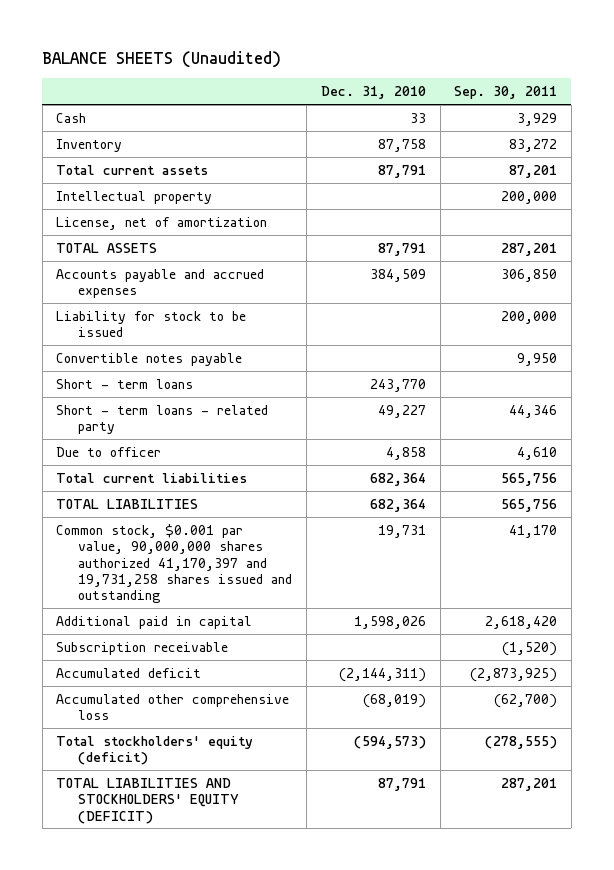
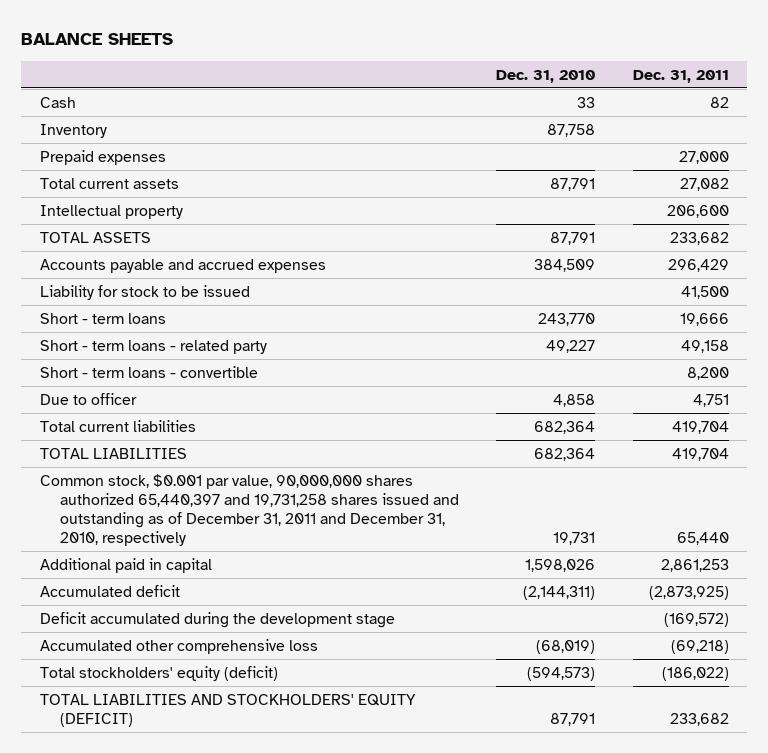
- BALANCE SHEETS (Unaudited)
+ BALANCE SHEETS
- | Dec. 31, 2010 | Sep. 30, 2011
+ | Dec. 31, 2010 | Dec. 31, 2011
+ Prepaid expenses | | 27,000
- License, net of amortization
- Convertible notes payable | | 9,950
+ Short - term loans - convertible | | 8,200
- Common stock, $0.001 par value, 90,000,000 shares authorized 41,170,397 and 19,731,258 shares issued and outstanding | 19,731 | 41,170
+ Common stock, $0.001 par value, 90,000,000 shares authorized 65,440,397 and 19,731,258 shares issued and outstanding as of December 31, 2011 and December 31, 2010, respectively | 19,731 | 65,440
- Subscription receivable | | (1,520)
+ Deficit accumulated during the development stage | | (169,572)

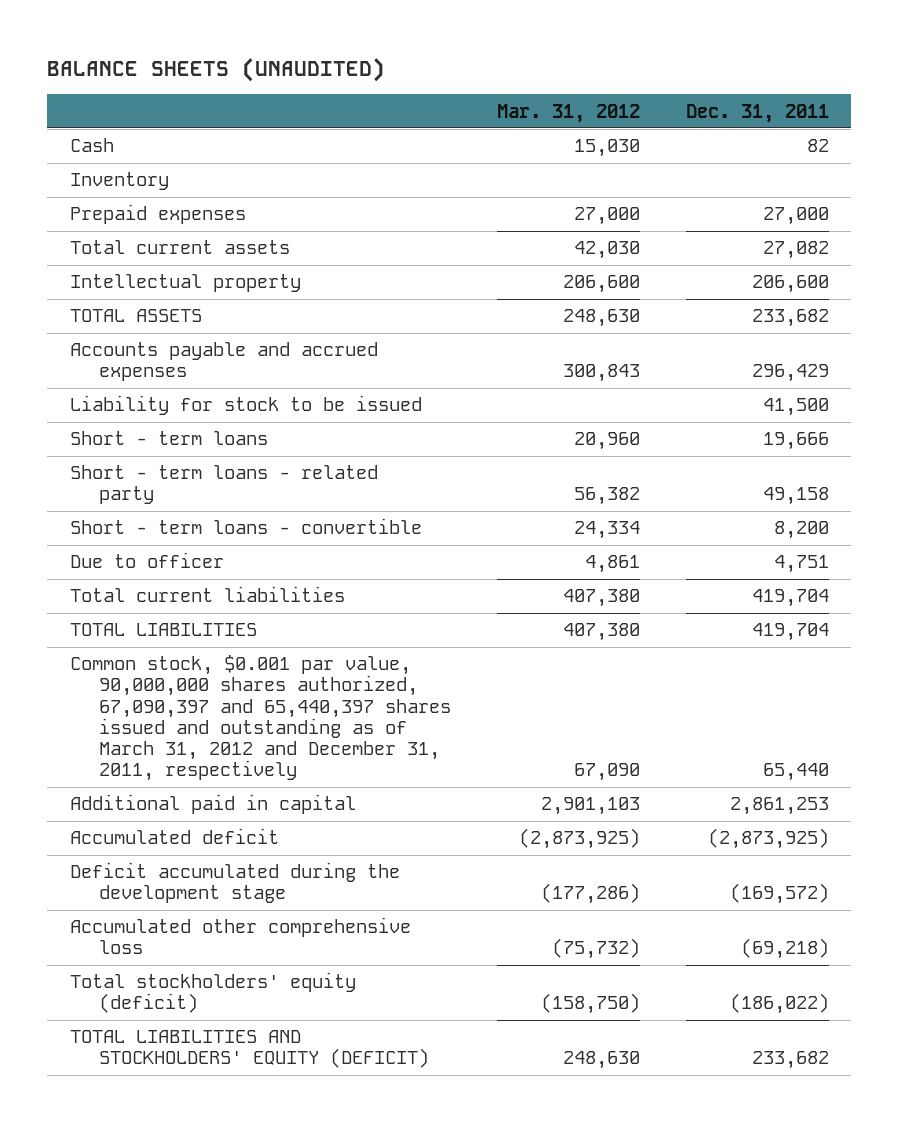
- BALANCE SHEETS
+ BALANCE SHEETS (UNAUDITED)
- | Dec. 31, 2010 | Dec. 31, 2011
+ | Mar. 31, 2012 | Dec. 31, 2011
- Common stock, $0.001 par value, 90,000,000 shares authorized 65,440,397 and 19,731,258 shares issued and outstanding as of December 31, 2011 and December 31, 2010, respectively | 19,731 | 65,440
+ Common stock, $0.001 par value, 90,000,000 shares authorized, 67,090,397 and 65,440,397 shares issued and outstanding as of March 31, 2012 and December 31, 2011, respectively | 67,090 | 65,440

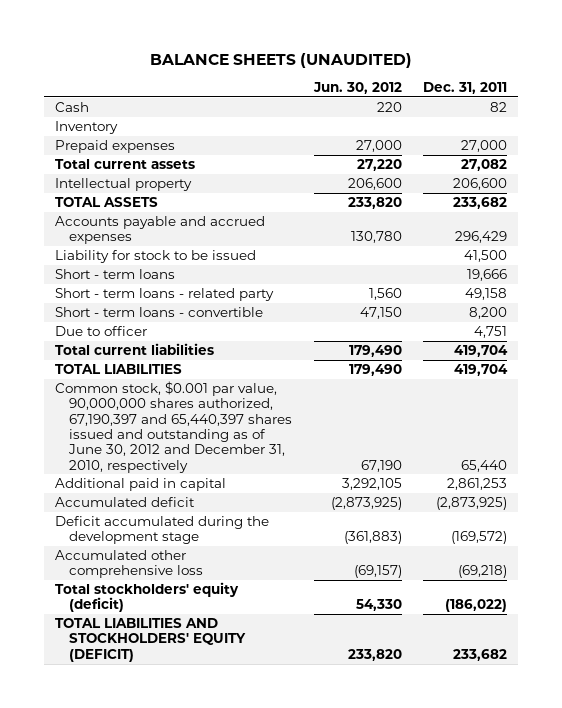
- | Mar. 31, 2012 | Dec. 31, 2011
+ | Jun. 30, 2012 | Dec. 31, 2011
- Common stock, $0.001 par value, 90,000,000 shares authorized, 67,090,397 and 65,440,397 shares issued and outstanding as of March 31, 2012 and December 31, 2011, respectively | 67,090 | 65,440
+ Common stock, $0.001 par value, 90,000,000 shares authorized, 67,190,397 and 65,440,397 shares issued and outstanding as of June 30, 2012 and December 31, 2010, respectively | 67,190 | 65,440

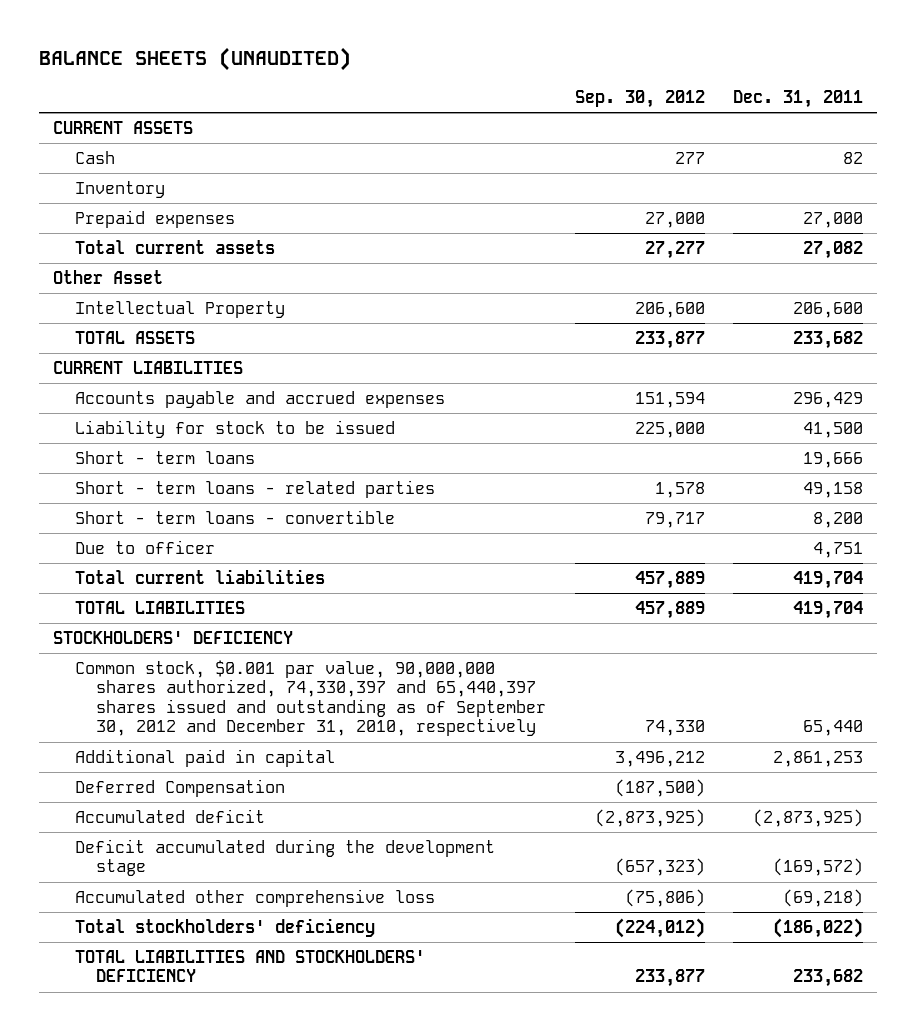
- | Jun. 30, 2012 | Dec. 31, 2011
+ | Sep. 30, 2012 | Dec. 31, 2011
+ CURRENT ASSETS
- Intellectual property | 206,600 | 206,600
+ Other Asset
+ Intellectual Property | 206,600 | 206,600
+ CURRENT LIABILITIES
- Short - term loans - related party | 1,560 | 49,158
+ Short - term loans - related parties | 1,578 | 49,158
- Common stock, $0.001 par value, 90,000,000 shares authorized, 67,190,397 and 65,440,397 shares issued and outstanding as of June 30, 2012 and December 31, 2010, respectively | 67,190 | 65,440
+ STOCKHOLDERS' DEFICIENCY
+ Common stock, $0.001 par value, 90,000,000 shares authorized, 74,330,397 and 65,440,397 shares issued and outstanding as of September 30, 2012 and December 31, 2010, respectively | 74,330 | 65,440
+ Deferred Compensation | (187,500) |
- Total stockholders' equity (deficit) | 54,330 | (186,022)
- TOTAL LIABILITIES AND STOCKHOLDERS' EQUITY (DEFICIT) | 233,820 | 233,682
+ Total stockholders' deficiency | (224,012) | (186,022)
+ TOTAL LIABILITIES AND STOCKHOLDERS' DEFICIENCY | 233,877 | 233,682

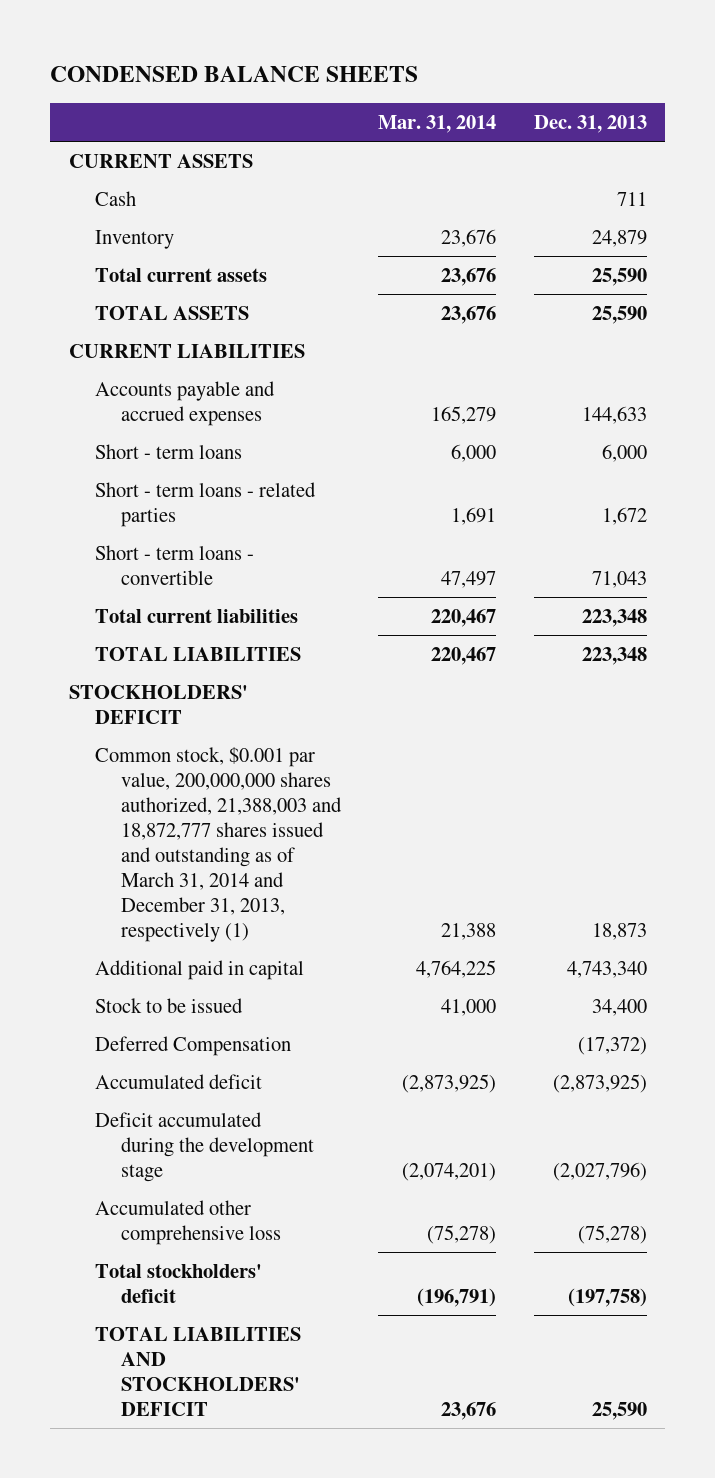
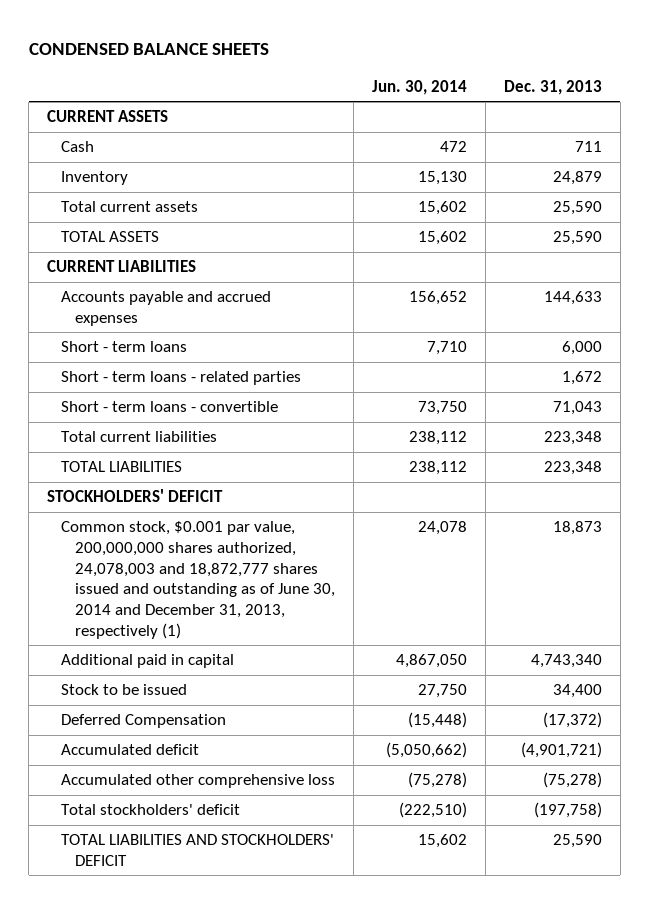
- | Mar. 31, 2014 | Dec. 31, 2013
+ | Jun. 30, 2014 | Dec. 31, 2013
- Common stock, $0.001 par value, 200,000,000 shares authorized, 21,388,003 and 18,872,777 shares issued and outstanding as of March 31, 2014 and December 31, 2013, respectively (1) | 21,388 | 18,873
+ Common stock, $0.001 par value, 200,000,000 shares authorized, 24,078,003 and 18,872,777 shares issued and outstanding as of June 30, 2014 and December 31, 2013, respectively (1) | 24,078 | 18,873
- Accumulated deficit | (2,873,925) | (2,873,925)
- Deficit accumulated during the development stage | (2,074,201) | (2,027,796)
+ Accumulated deficit | (5,050,662) | (4,901,721)

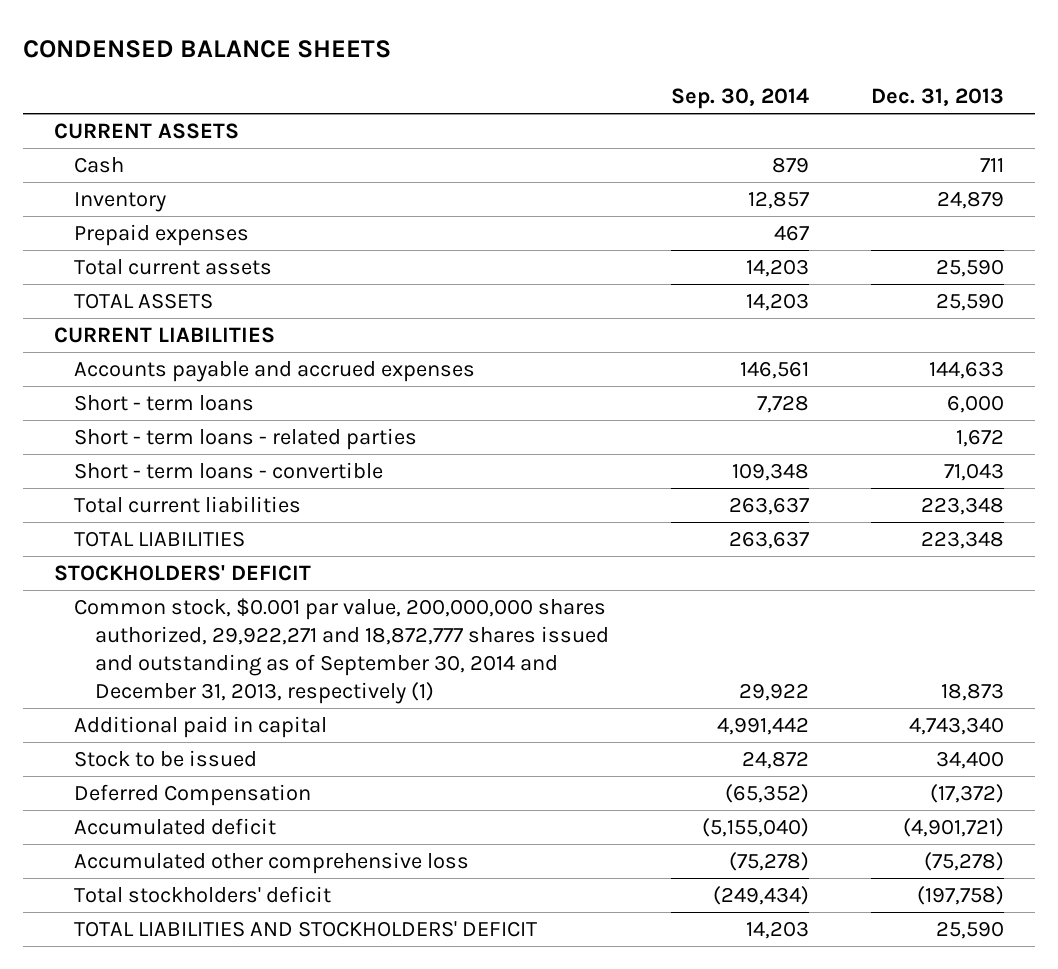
- | Jun. 30, 2014 | Dec. 31, 2013
+ | Sep. 30, 2014 | Dec. 31, 2013
+ Prepaid expenses | 467 |
- Common stock, $0.001 par value, 200,000,000 shares authorized, 24,078,003 and 18,872,777 shares issued and outstanding as of June 30, 2014 and December 31, 2013, respectively (1) | 24,078 | 18,873
+ Common stock, $0.001 par value, 200,000,000 shares authorized, 29,922,271 and 18,872,777 shares issued and outstanding as of September 30, 2014 and December 31, 2013, respectively (1) | 29,922 | 18,873

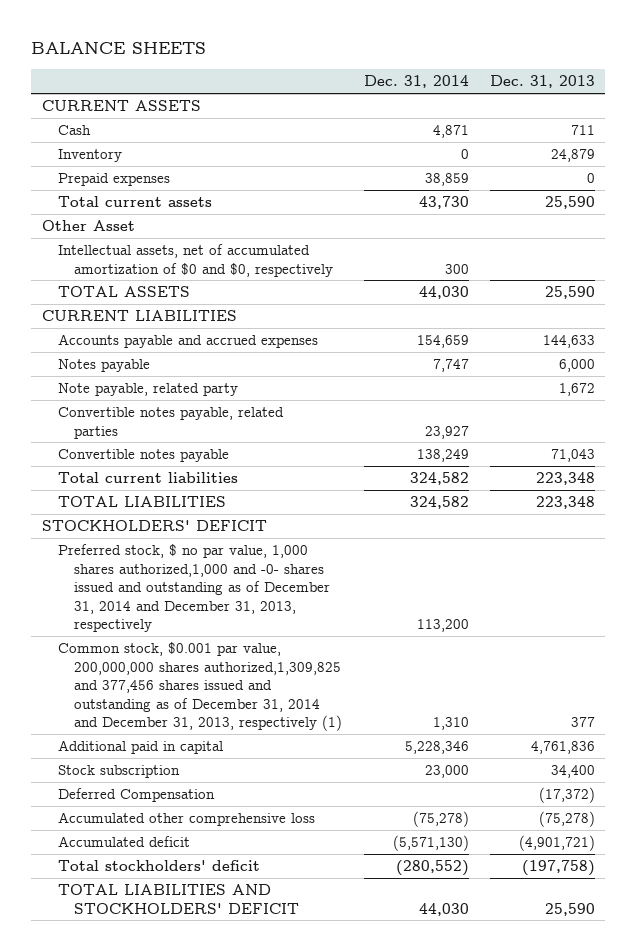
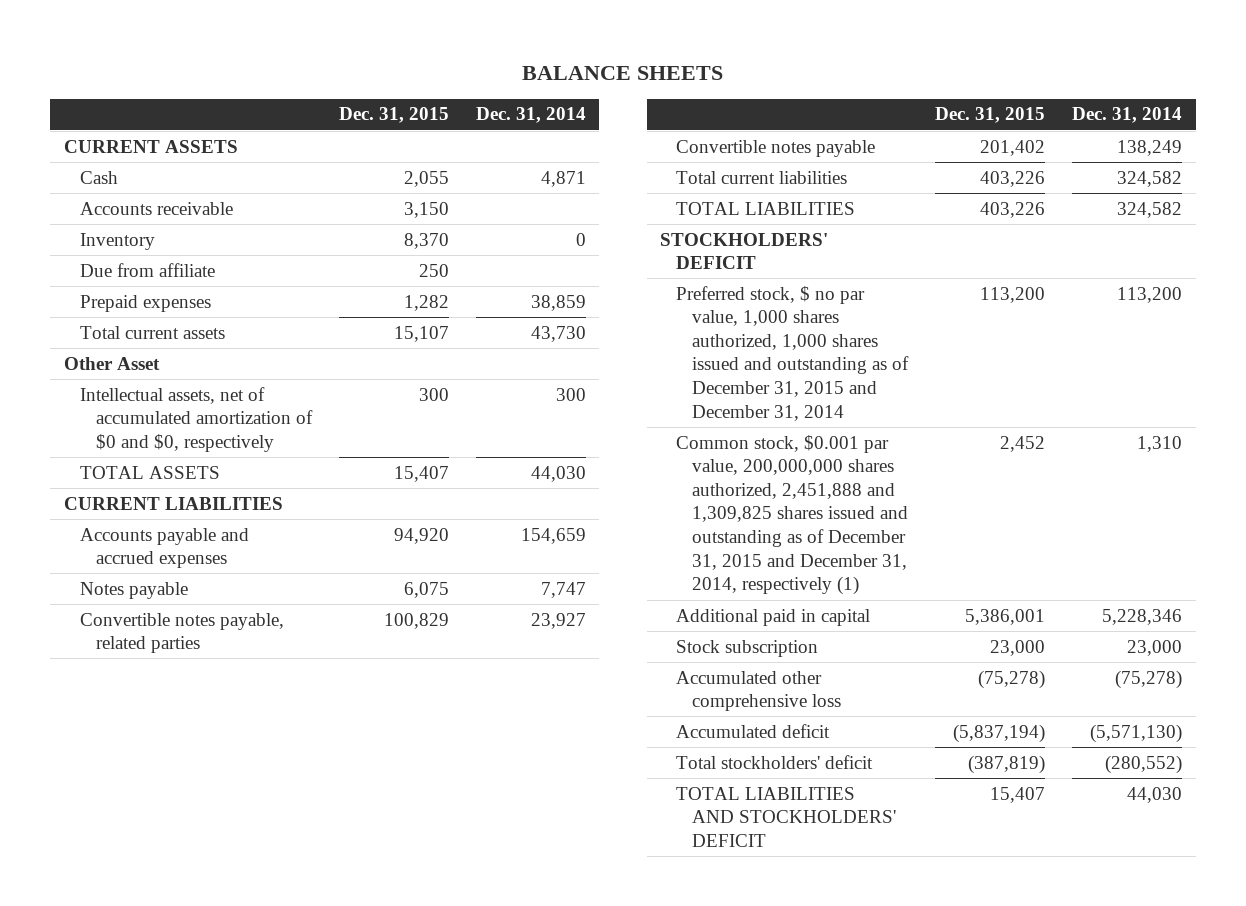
- | Dec. 31, 2014 | Dec. 31, 2013
+ | Dec. 31, 2015 | Dec. 31, 2014
+ Accounts receivable | 3,150 |
+ Due from affiliate | 250 |
- Note payable, related party | | 1,672
- Preferred stock, $ no par value, 1,000 shares authorized,1,000 and -0- shares issued and outstanding as of December 31, 2014 and December 31, 2013, respectively | 113,200 |
- Common stock, $0.001 par value, 200,000,000 shares authorized,1,309,825 and 377,456 shares issued and outstanding as of December 31, 2014 and December 31, 2013, respectively (1) | 1,310 | 377
+ Preferred stock, $ no par value, 1,000 shares authorized, 1,000 shares issued and outstanding as of December 31, 2015 and December 31, 2014 | 113,200 | 113,200
+ Common stock, $0.001 par value, 200,000,000 shares authorized, 2,451,888 and 1,309,825 shares issued and outstanding as of December 31, 2015 and December 31, 2014, respectively (1) | 2,452 | 1,310
- Deferred Compensation | | (17,372)

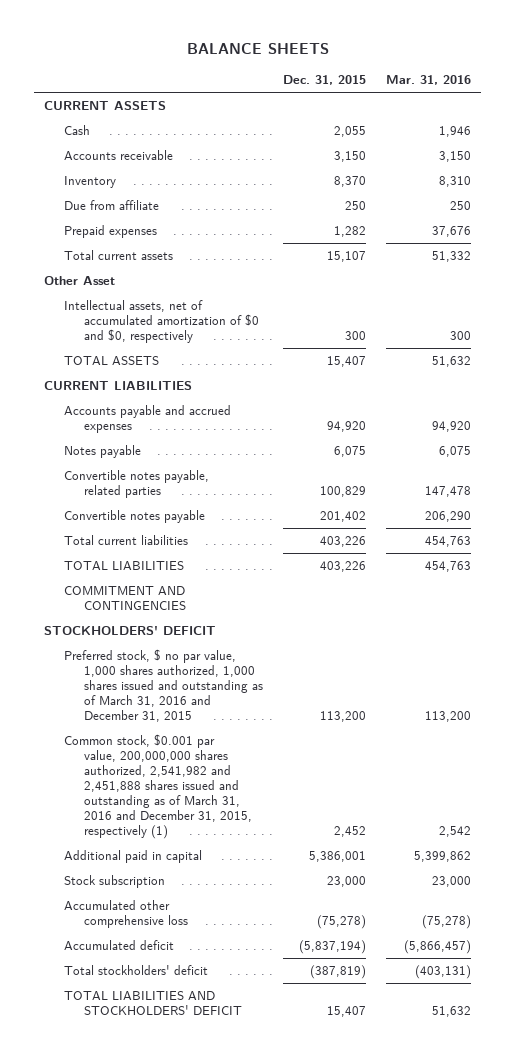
- | Dec. 31, 2015 | Dec. 31, 2014
+ | Dec. 31, 2015 | Mar. 31, 2016
+ COMMITMENT AND CONTINGENCIES
- Preferred stock, $ no par value, 1,000 shares authorized, 1,000 shares issued and outstanding as of December 31, 2015 and December 31, 2014 | 113,200 | 113,200
- Common stock, $0.001 par value, 200,000,000 shares authorized, 2,451,888 and 1,309,825 shares issued and outstanding as of December 31, 2015 and December 31, 2014, respectively (1) | 2,452 | 1,310
+ Preferred stock, $ no par value, 1,000 shares authorized, 1,000 shares issued and outstanding as of March 31, 2016 and December 31, 2015 | 113,200 | 113,200
+ Common stock, $0.001 par value, 200,000,000 shares authorized, 2,541,982 and 2,451,888 shares issued and outstanding as of March 31, 2016 and December 31, 2015, respectively (1) | 2,452 | 2,542

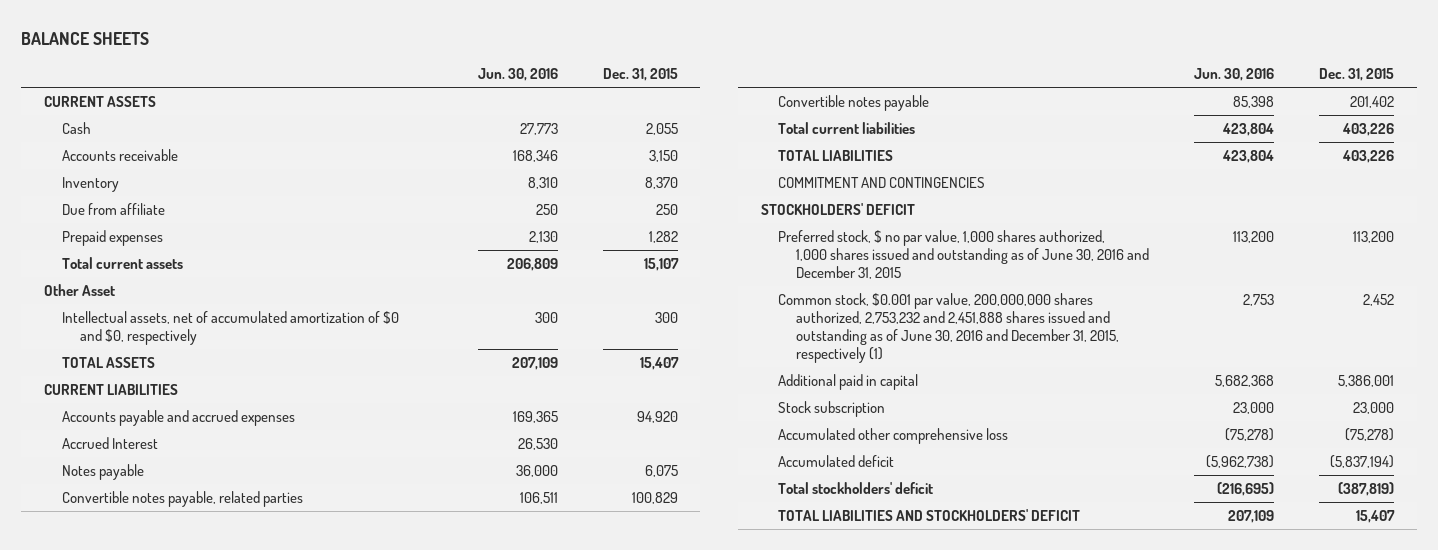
- | Dec. 31, 2015 | Mar. 31, 2016
+ | Jun. 30, 2016 | Dec. 31, 2015
+ Accrued Interest | 26,530 |
- Preferred stock, $ no par value, 1,000 shares authorized, 1,000 shares issued and outstanding as of March 31, 2016 and December 31, 2015 | 113,200 | 113,200
- Common stock, $0.001 par value, 200,000,000 shares authorized, 2,541,982 and 2,451,888 shares issued and outstanding as of March 31, 2016 and December 31, 2015, respectively (1) | 2,452 | 2,542
+ Preferred stock, $ no par value, 1,000 shares authorized, 1,000 shares issued and outstanding as of June 30, 2016 and December 31, 2015 | 113,200 | 113,200
+ Common stock, $0.001 par value, 200,000,000 shares authorized, 2,753,232 and 2,451,888 shares issued and outstanding as of June 30, 2016 and December 31, 2015, respectively (1) | 2,753 | 2,452

